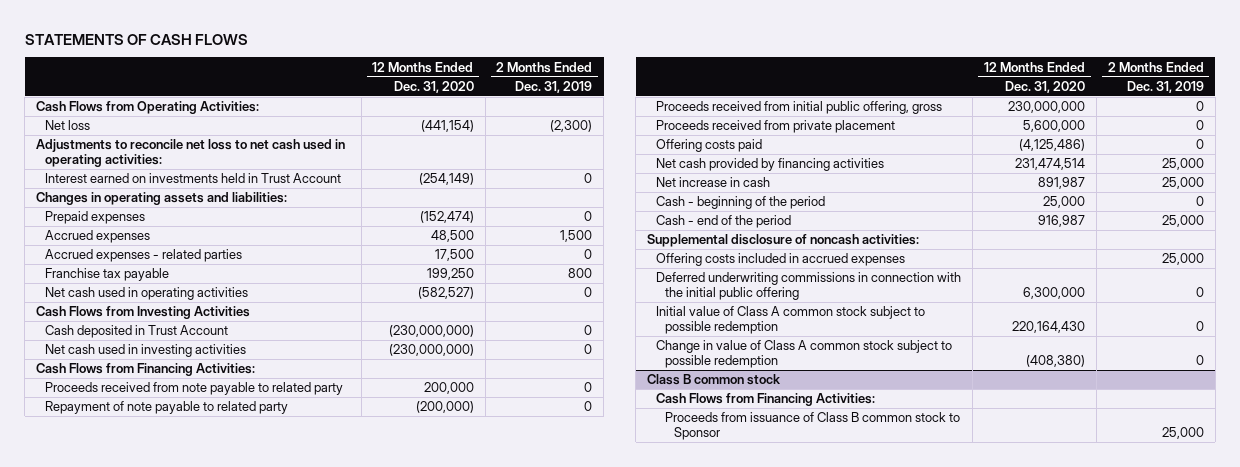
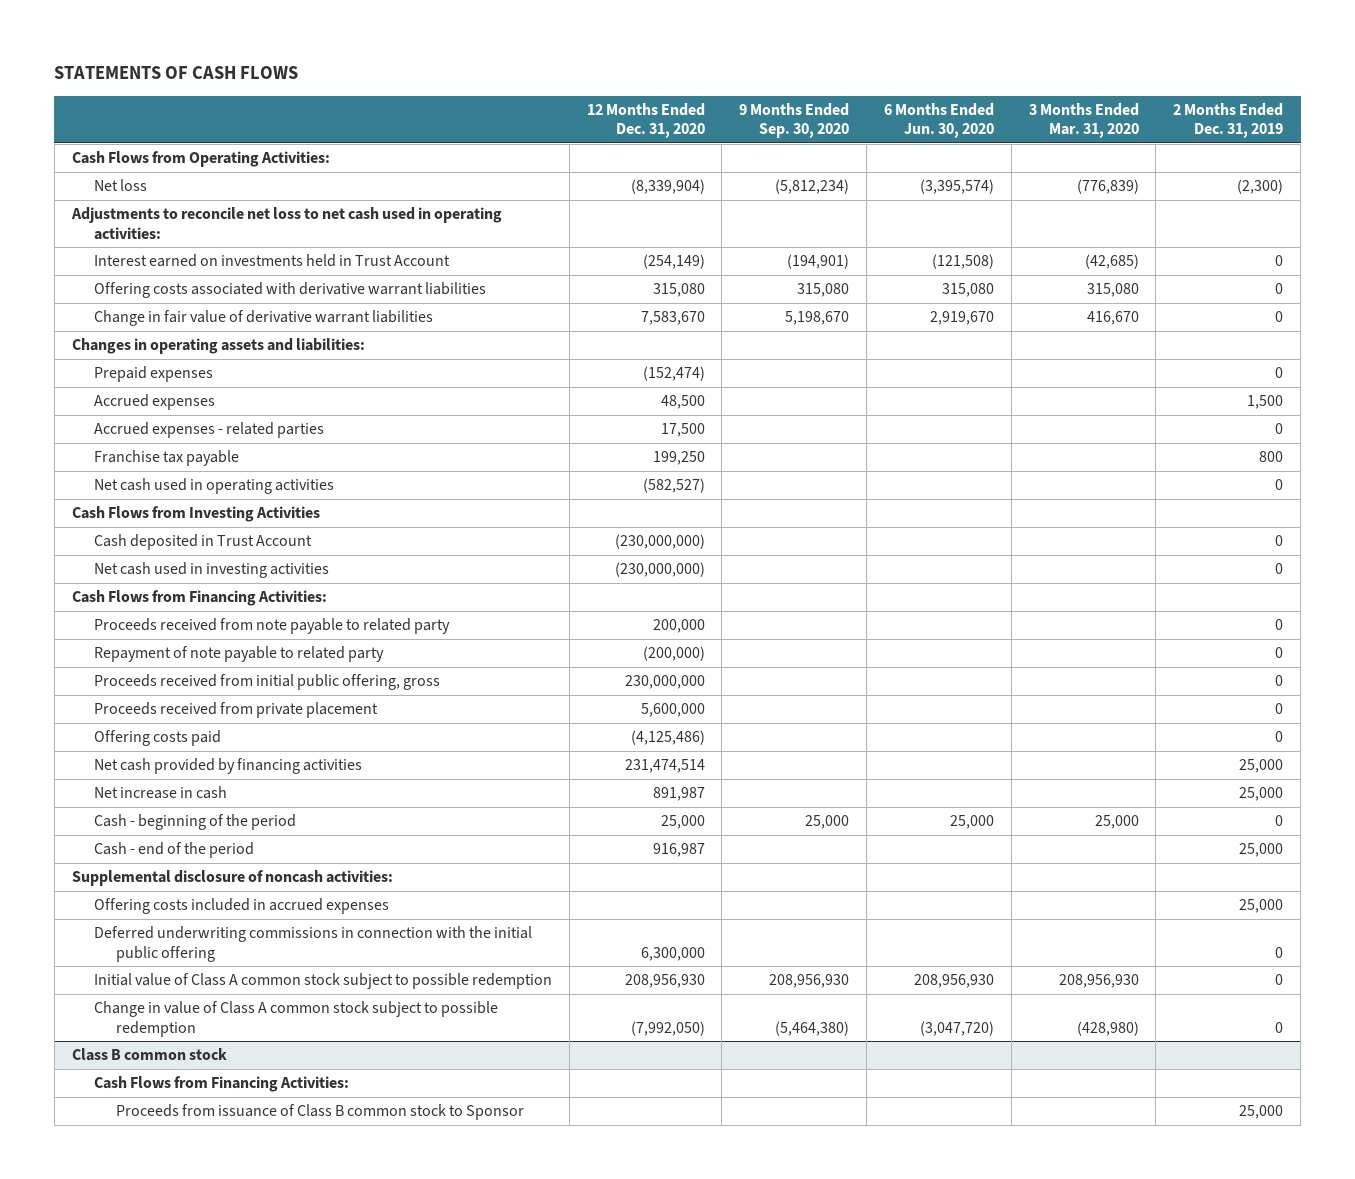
- | 12 Months Ended Dec. 31, 2020 | 2 Months Ended Dec. 31, 2019
+ | 12 Months Ended Dec. 31, 2020 | 9 Months Ended Sep. 30, 2020 | 6 Months Ended Jun. 30, 2020 | 3 Months Ended Mar. 31, 2020 | 2 Months Ended Dec. 31, 2019
- Net loss | (441,154) | (2,300)
+ Net loss | (8,339,904) | (5,812,234) | (3,395,574) | (776,839) | (2,300)
+ Offering costs associated with derivative warrant liabilities | 315,080 | 315,080 | 315,080 | 315,080 | 0
+ Change in fair value of derivative warrant liabilities | 7,583,670 | 5,198,670 | 2,919,670 | 416,670 | 0
- Initial value of Class A common stock subject to possible redemption | 220,164,430 | 0
- Change in value of Class A common stock subject to possible redemption | (408,380) | 0
+ Initial value of Class A common stock subject to possible redemption | 208,956,930 | 208,956,930 | 208,956,930 | 208,956,930 | 0
+ Change in value of Class A common stock subject to possible redemption | (7,992,050) | (5,464,380) | (3,047,720) | (428,980) | 0

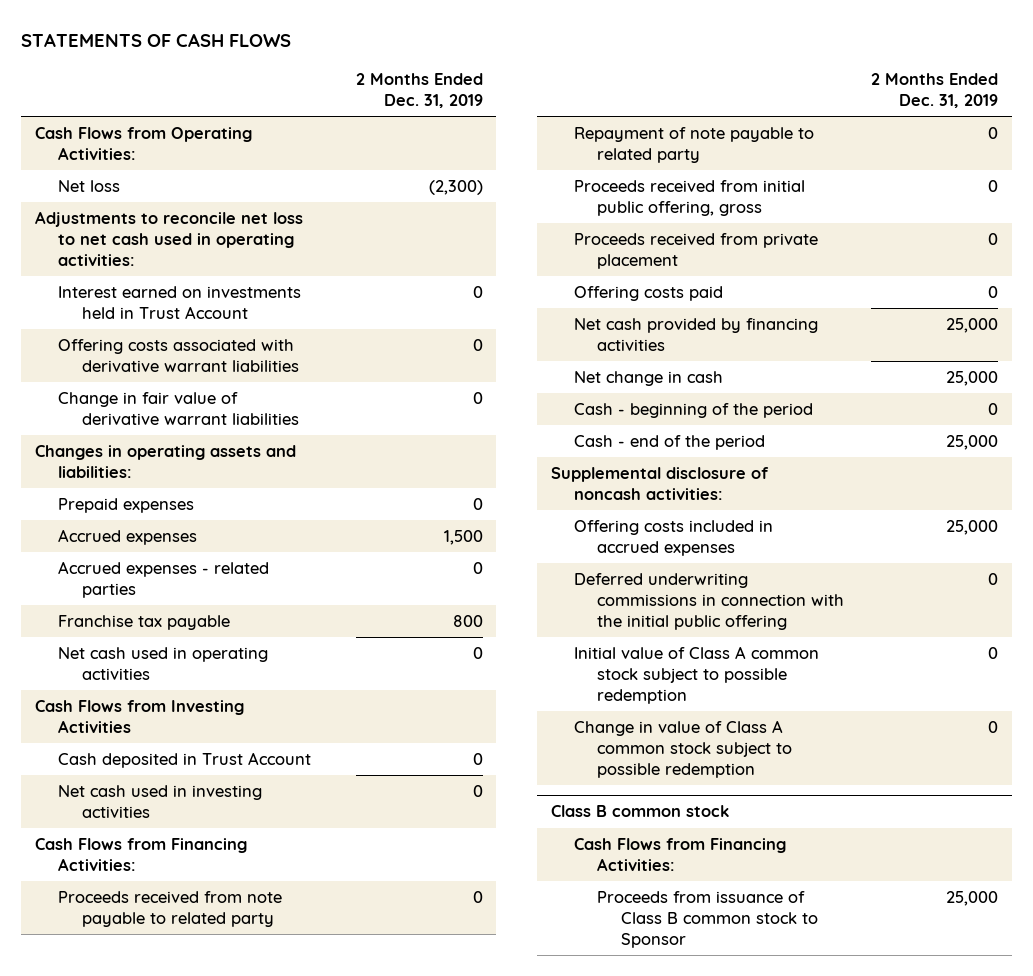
- | 12 Months Ended Dec. 31, 2020 | 9 Months Ended Sep. 30, 2020 | 6 Months Ended Jun. 30, 2020 | 3 Months Ended Mar. 31, 2020 | 2 Months Ended Dec. 31, 2019
+ | 2 Months Ended Dec. 31, 2019
- Net increase in cash | 891,987 | | | | 25,000
+ Net change in cash | 25,000

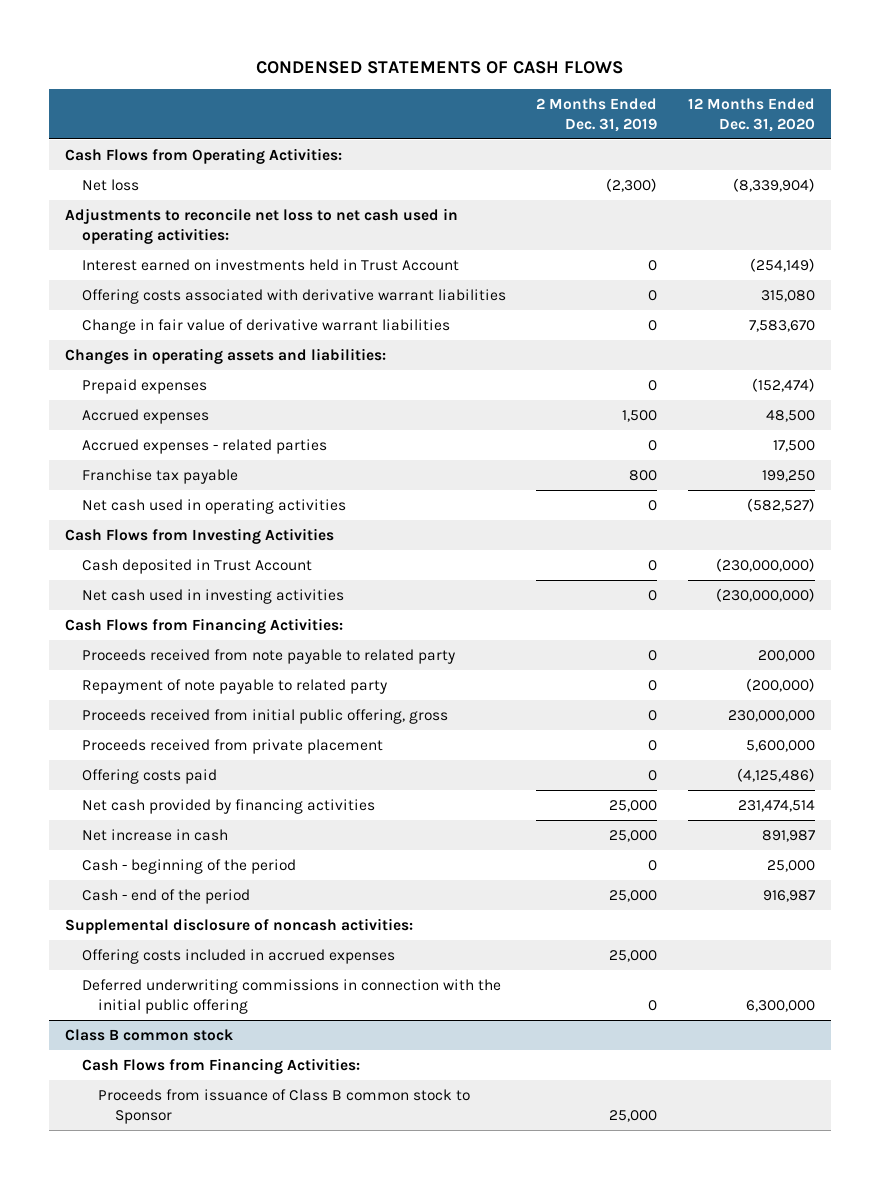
- STATEMENTS OF CASH FLOWS
+ CONDENSED STATEMENTS OF CASH FLOWS
- | 2 Months Ended Dec. 31, 2019
+ | 2 Months Ended Dec. 31, 2019 | 12 Months Ended Dec. 31, 2020
- Net change in cash | 25,000
+ Net increase in cash | 25,000 | 891,987
- Initial value of Class A common stock subject to possible redemption | 0
- Change in value of Class A common stock subject to possible redemption | 0

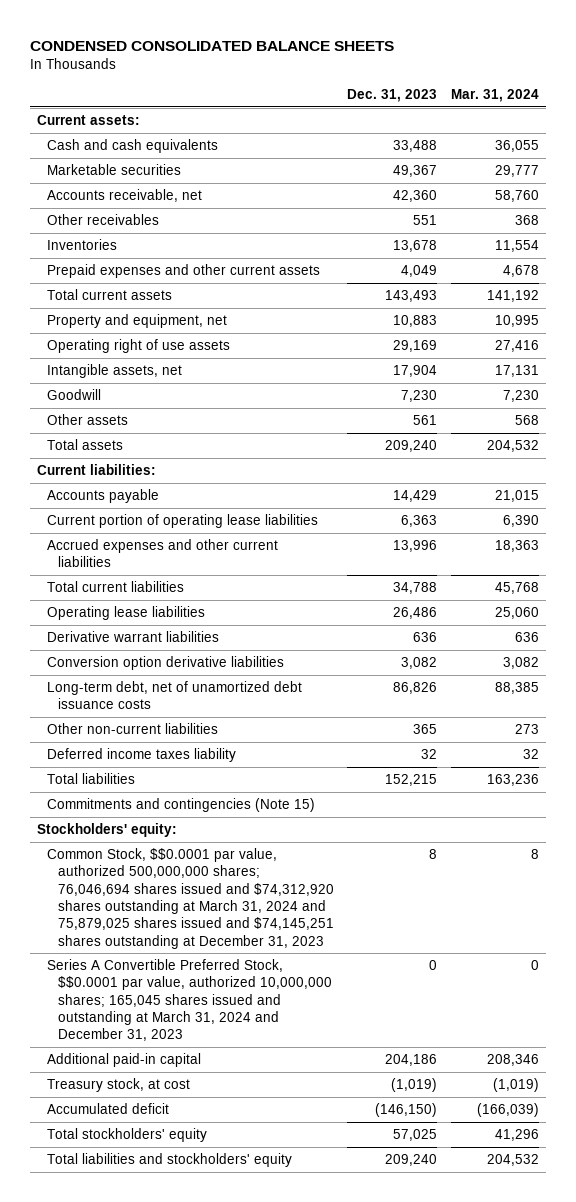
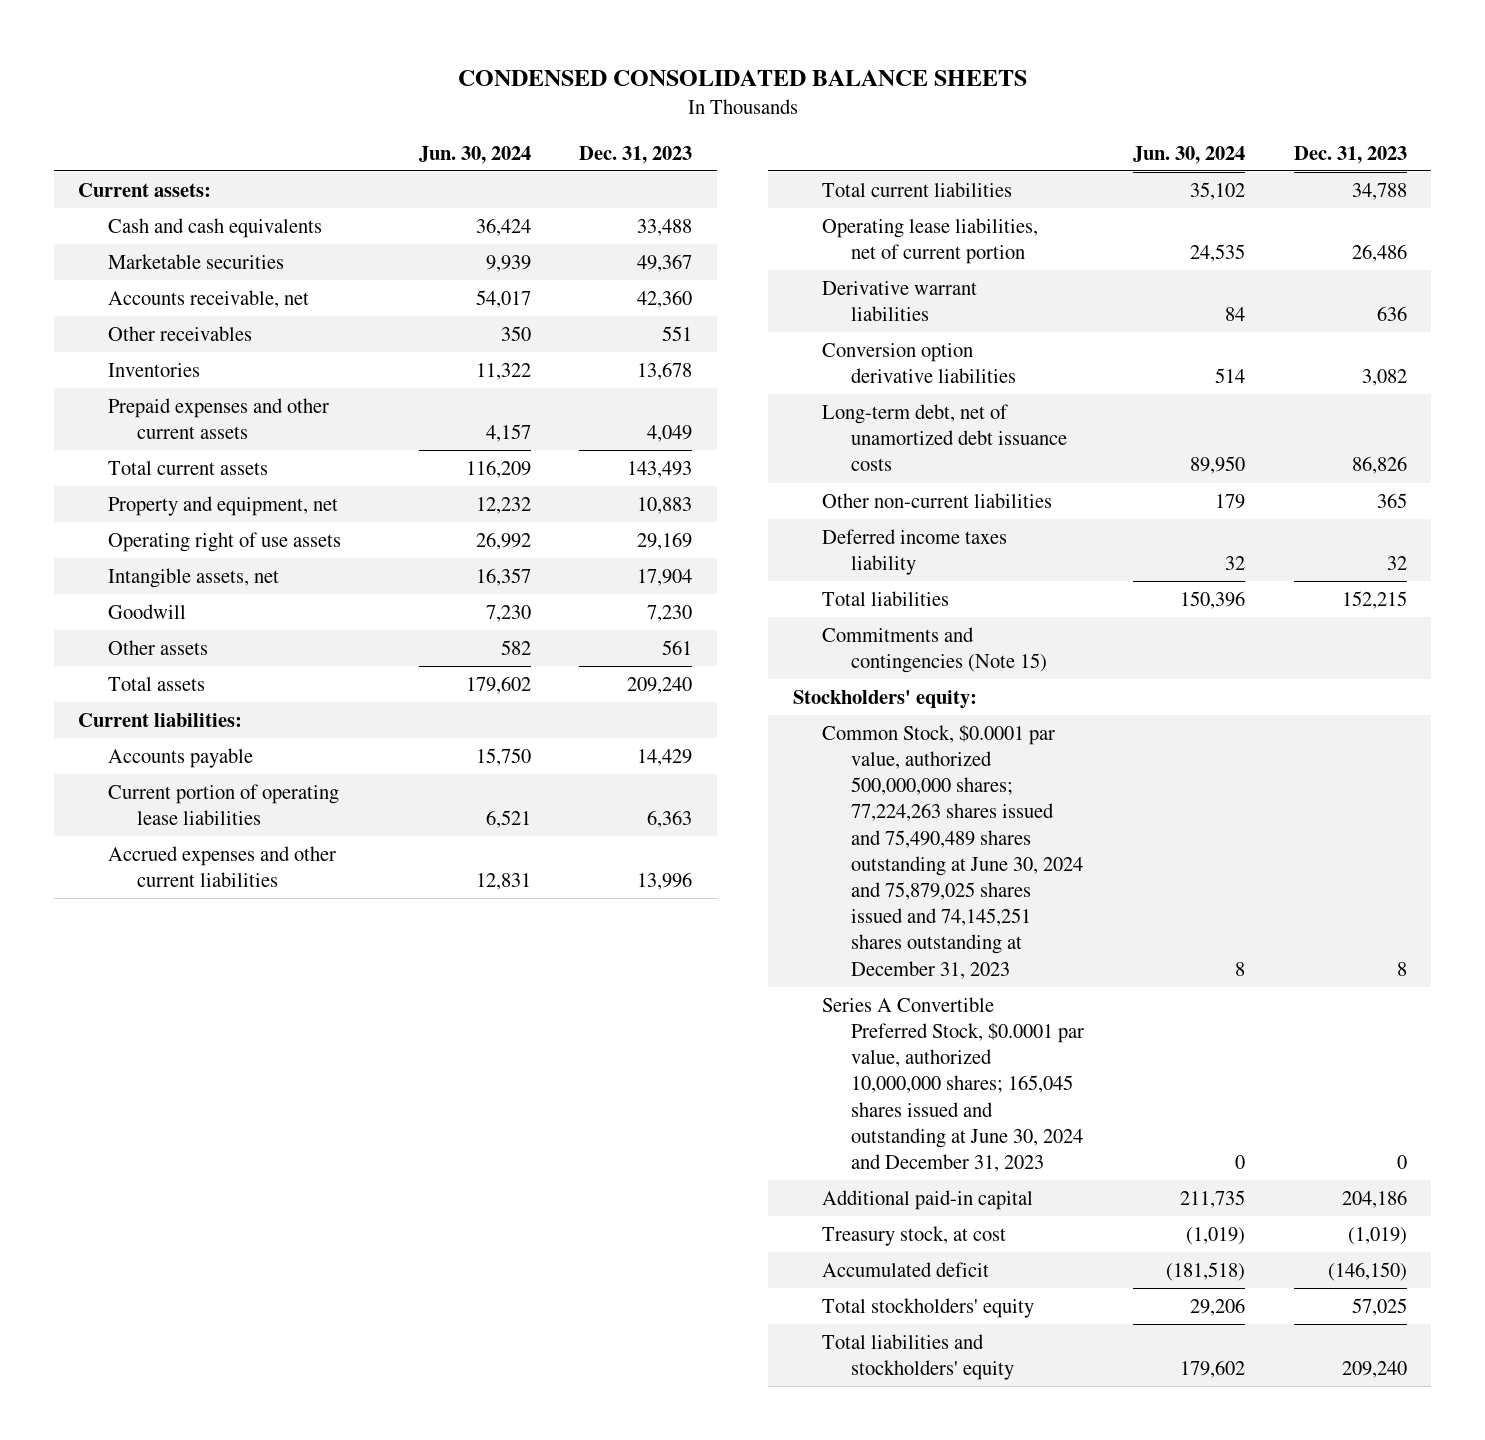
- | Dec. 31, 2023 | Mar. 31, 2024
+ | Jun. 30, 2024 | Dec. 31, 2023
- Operating lease liabilities | 26,486 | 25,060
+ Operating lease liabilities, net of current portion | 24,535 | 26,486
- Common Stock, $$0.0001 par value, authorized 500,000,000 shares; 76,046,694 shares issued and $74,312,920 shares outstanding at March 31, 2024 and 75,879,025 shares issued and $74,145,251 shares outstanding at December 31, 2023 | 8 | 8
- Series A Convertible Preferred Stock, $$0.0001 par value, authorized 10,000,000 shares; 165,045 shares issued and outstanding at March 31, 2024 and December 31, 2023 | 0 | 0
+ Common Stock, $0.0001 par value, authorized 500,000,000 shares; 77,224,263 shares issued and 75,490,489 shares outstanding at June 30, 2024 and 75,879,025 shares issued and 74,145,251 shares outstanding at December 31, 2023 | 8 | 8
+ Series A Convertible Preferred Stock, $0.0001 par value, authorized 10,000,000 shares; 165,045 shares issued and outstanding at June 30, 2024 and December 31, 2023 | 0 | 0

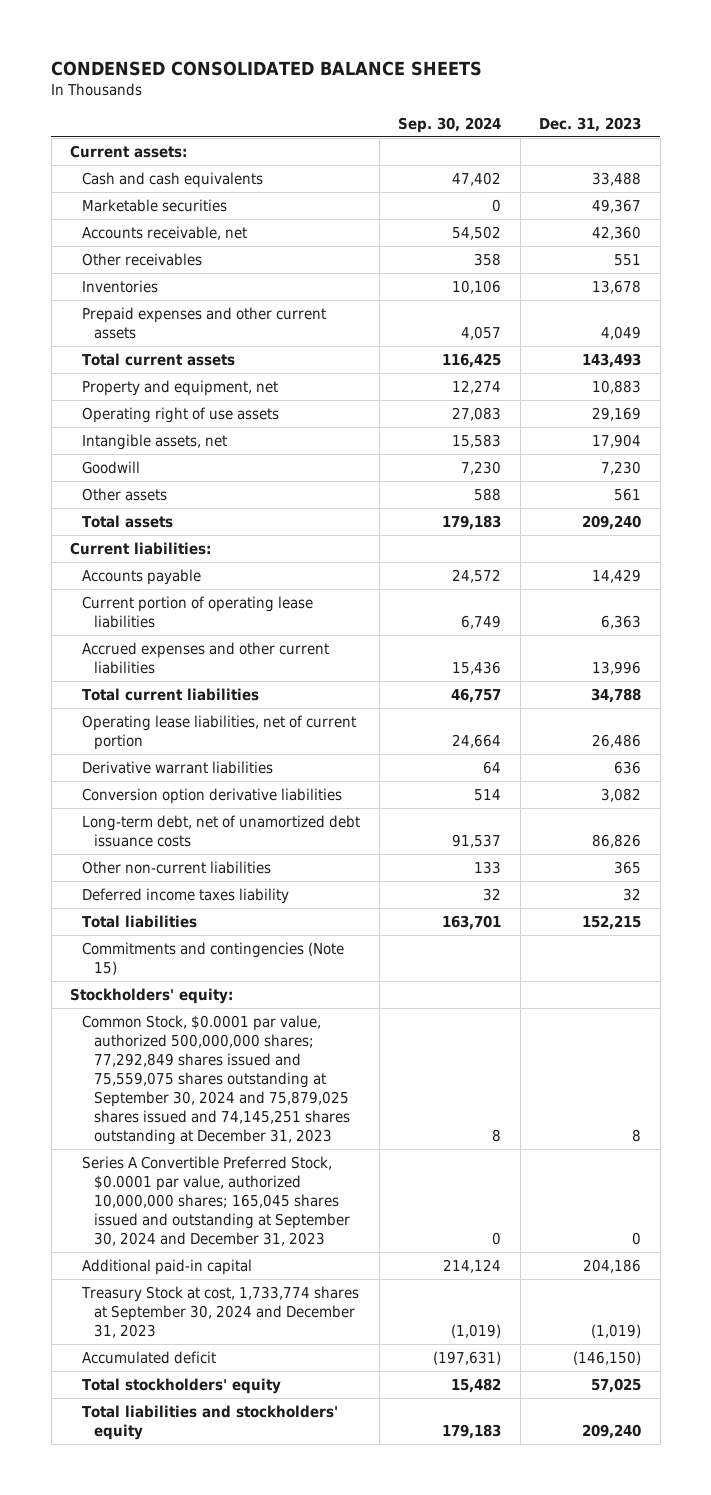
- | Jun. 30, 2024 | Dec. 31, 2023
+ | Sep. 30, 2024 | Dec. 31, 2023
- Common Stock, $0.0001 par value, authorized 500,000,000 shares; 77,224,263 shares issued and 75,490,489 shares outstanding at June 30, 2024 and 75,879,025 shares issued and 74,145,251 shares outstanding at December 31, 2023 | 8 | 8
- Series A Convertible Preferred Stock, $0.0001 par value, authorized 10,000,000 shares; 165,045 shares issued and outstanding at June 30, 2024 and December 31, 2023 | 0 | 0
+ Common Stock, $0.0001 par value, authorized 500,000,000 shares; 77,292,849 shares issued and 75,559,075 shares outstanding at September 30, 2024 and 75,879,025 shares issued and 74,145,251 shares outstanding at December 31, 2023 | 8 | 8
+ Series A Convertible Preferred Stock, $0.0001 par value, authorized 10,000,000 shares; 165,045 shares issued and outstanding at September 30, 2024 and December 31, 2023 | 0 | 0
- Treasury stock, at cost | (1,019) | (1,019)
+ Treasury Stock at cost, 1,733,774 shares at September 30, 2024 and December 31, 2023 | (1,019) | (1,019)

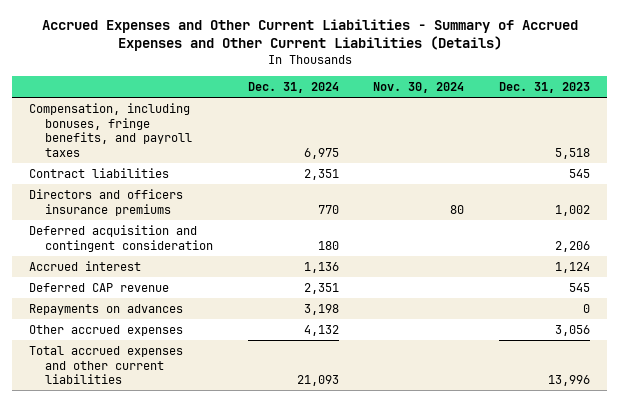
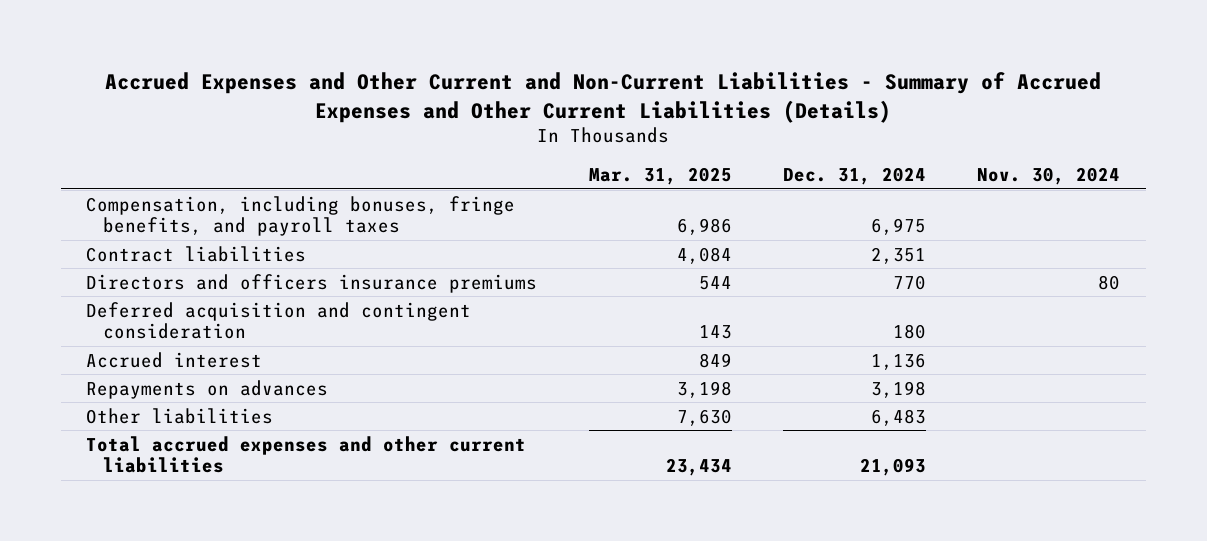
- Accrued Expenses and Other Current Liabilities - Summary of Accrued Expenses and Other Current Liabilities (Details)
+ Accrued Expenses and Other Current and Non-Current Liabilities - Summary of Accrued Expenses and Other Current Liabilities (Details)
- | Dec. 31, 2024 | Nov. 30, 2024 | Dec. 31, 2023
+ | Mar. 31, 2025 | Dec. 31, 2024 | Nov. 30, 2024
- Deferred CAP revenue | 2,351 | | 545
- Other accrued expenses | 4,132 | | 3,056
+ Other liabilities | 7,630 | 6,483 |

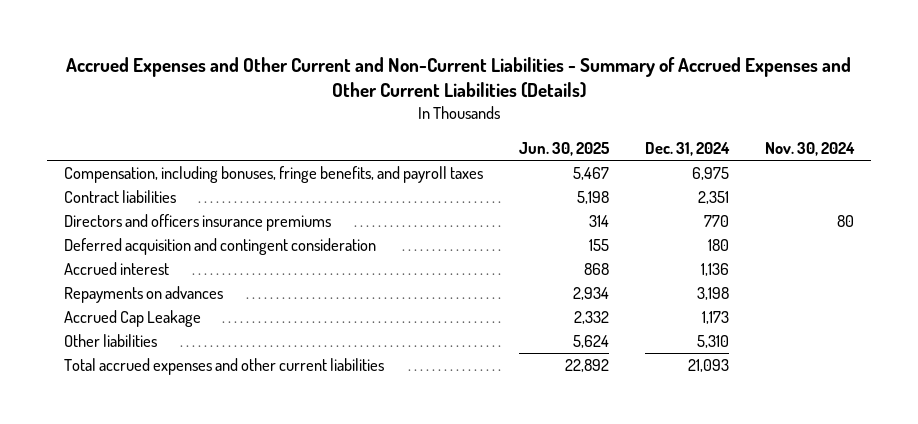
- | Mar. 31, 2025 | Dec. 31, 2024 | Nov. 30, 2024
+ | Jun. 30, 2025 | Dec. 31, 2024 | Nov. 30, 2024
- Other liabilities | 7,630 | 6,483 |
+ Accrued Cap Leakage | 2,332 | 1,173 |
+ Other liabilities | 5,624 | 5,310 |

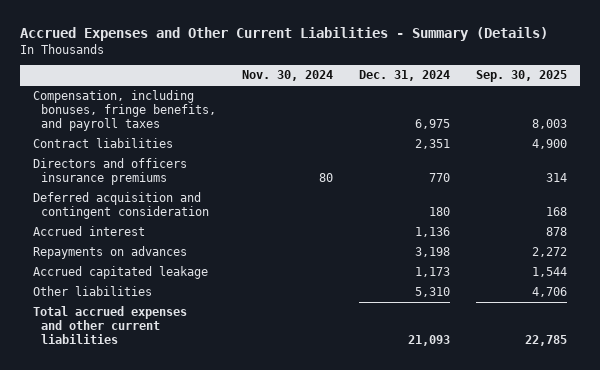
- Accrued Expenses and Other Current and Non-Current Liabilities - Summary of Accrued Expenses and Other Current Liabilities (Details)
+ Accrued Expenses and Other Current Liabilities - Summary (Details)
- | Jun. 30, 2025 | Dec. 31, 2024 | Nov. 30, 2024
+ | Nov. 30, 2024 | Dec. 31, 2024 | Sep. 30, 2025
- Accrued Cap Leakage | 2,332 | 1,173 |
+ Accrued capitated leakage | | 1,173 | 1,544

